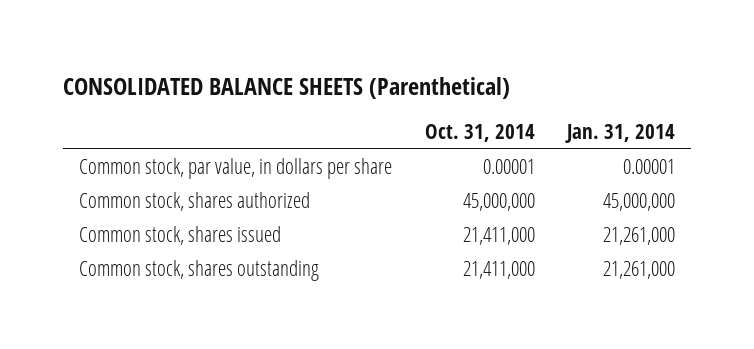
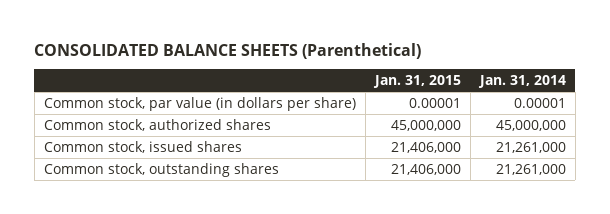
- | Oct. 31, 2014 | Jan. 31, 2014
+ | Jan. 31, 2015 | Jan. 31, 2014
- Common stock, par value, in dollars per share | 0.00001 | 0.00001
- Common stock, shares authorized | 45,000,000 | 45,000,000
- Common stock, shares issued | 21,411,000 | 21,261,000
- Common stock, shares outstanding | 21,411,000 | 21,261,000
+ Common stock, par value (in dollars per share) | 0.00001 | 0.00001
+ Common stock, authorized shares | 45,000,000 | 45,000,000
+ Common stock, issued shares | 21,406,000 | 21,261,000
+ Common stock, outstanding shares | 21,406,000 | 21,261,000

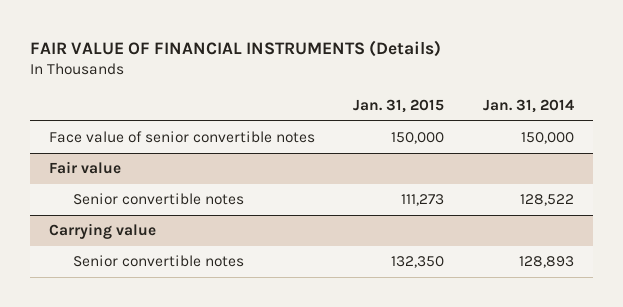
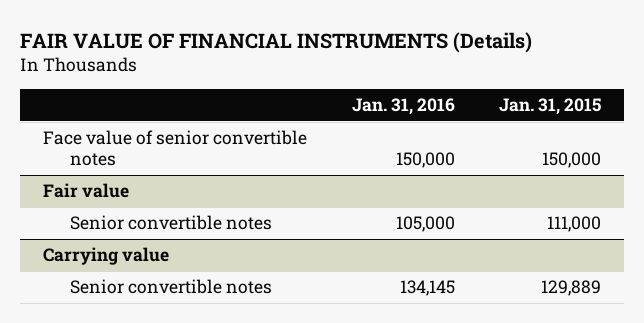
- | Jan. 31, 2015 | Jan. 31, 2014
+ | Jan. 31, 2016 | Jan. 31, 2015
@ Fair value
- Senior convertible notes | 111,273 | 128,522
+ Senior convertible notes | 105,000 | 111,000
@ Carrying value
- Senior convertible notes | 132,350 | 128,893
+ Senior convertible notes | 134,145 | 129,889

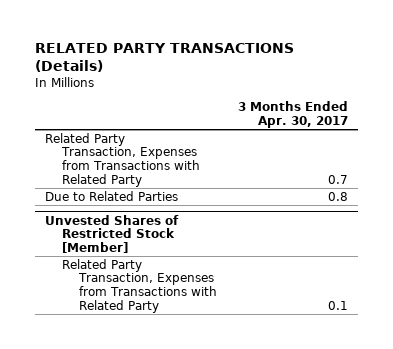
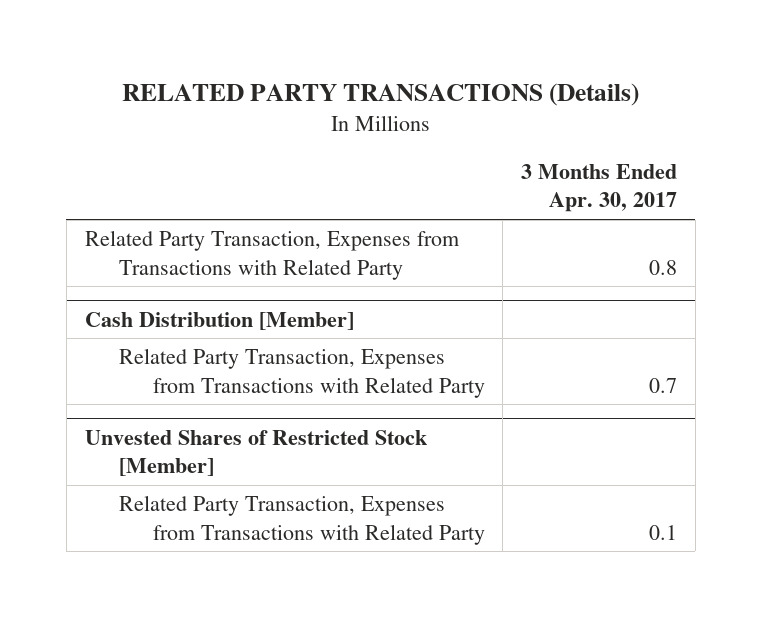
+ Related Party Transaction, Expenses from Transactions with Related Party | 0.8
+ Cash Distribution [Member]
- Due to Related Parties | 0.8

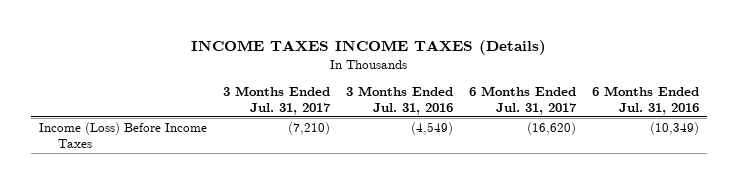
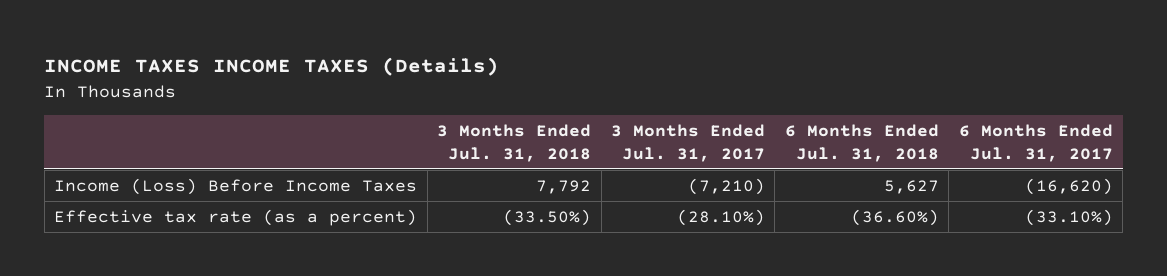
- | 3 Months Ended Jul. 31, 2017 | 3 Months Ended Jul. 31, 2016 | 6 Months Ended Jul. 31, 2017 | 6 Months Ended Jul. 31, 2016
+ | 3 Months Ended Jul. 31, 2018 | 3 Months Ended Jul. 31, 2017 | 6 Months Ended Jul. 31, 2018 | 6 Months Ended Jul. 31, 2017
+ Effective tax rate (as a percent) | (33.50%) | (28.10%) | (36.60%) | (33.10%)

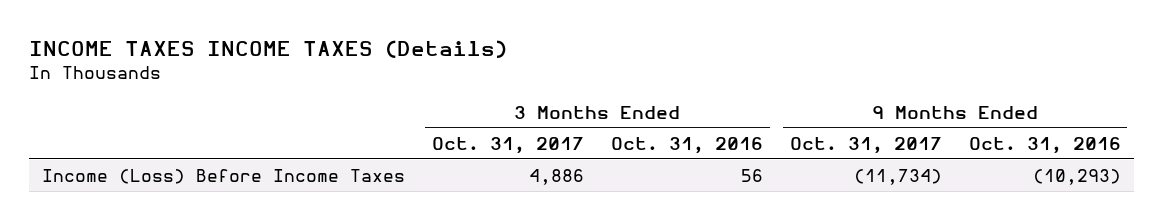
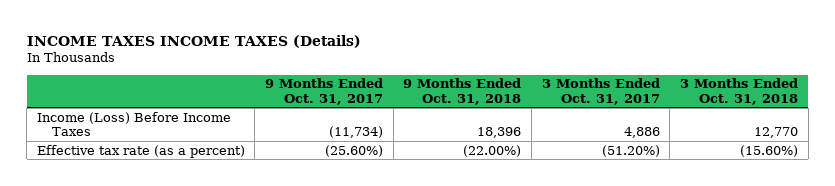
- | 3 Months Ended Oct. 31, 2017 | 3 Months Ended Oct. 31, 2016 | 9 Months Ended Oct. 31, 2017 | 9 Months Ended Oct. 31, 2016
+ | 9 Months Ended Oct. 31, 2017 | 9 Months Ended Oct. 31, 2018 | 3 Months Ended Oct. 31, 2017 | 3 Months Ended Oct. 31, 2018
+ Effective tax rate (as a percent) | (25.60%) | (22.00%) | (51.20%) | (15.60%)

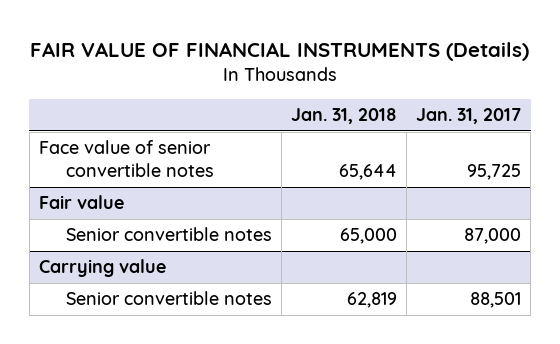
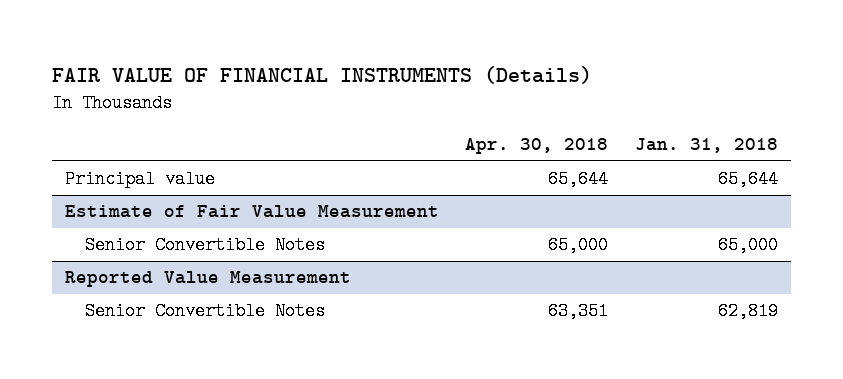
- | Jan. 31, 2018 | Jan. 31, 2017
+ | Apr. 30, 2018 | Jan. 31, 2018
- Face value of senior convertible notes | 65,644 | 95,725
- Fair value
- Senior convertible notes | 65,000 | 87,000
- Carrying value
- Senior convertible notes | 62,819 | 88,501
+ Principal value | 65,644 | 65,644
+ Estimate of Fair Value Measurement
+ Senior Convertible Notes | 65,000 | 65,000
+ Reported Value Measurement
+ Senior Convertible Notes | 63,351 | 62,819

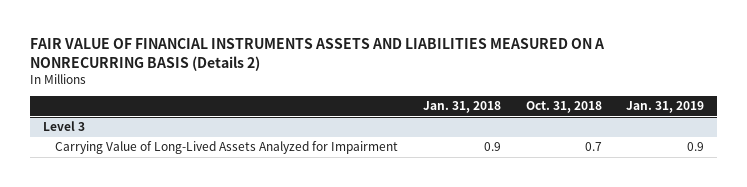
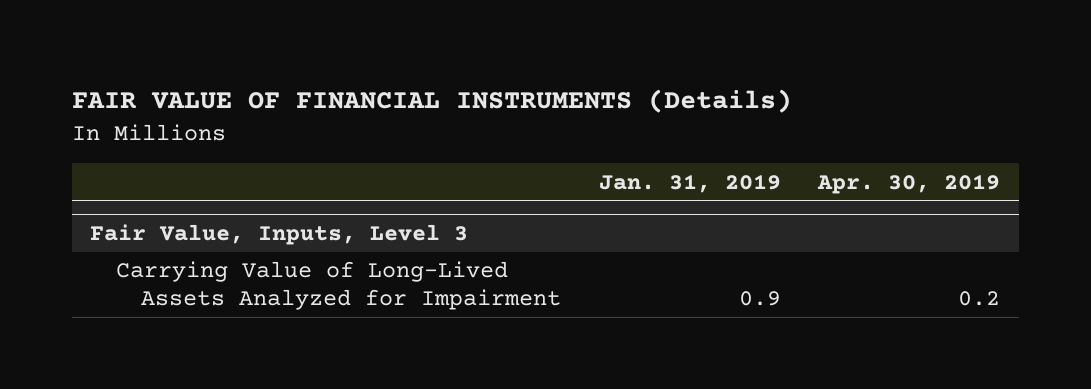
- FAIR VALUE OF FINANCIAL INSTRUMENTS ASSETS AND LIABILITIES MEASURED ON A NONRECURRING BASIS (Details 2)
+ FAIR VALUE OF FINANCIAL INSTRUMENTS (Details)
- | Jan. 31, 2018 | Oct. 31, 2018 | Jan. 31, 2019
+ | Jan. 31, 2019 | Apr. 30, 2019
- Level 3
+ Fair Value, Inputs, Level 3

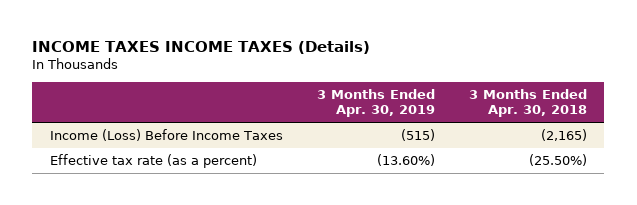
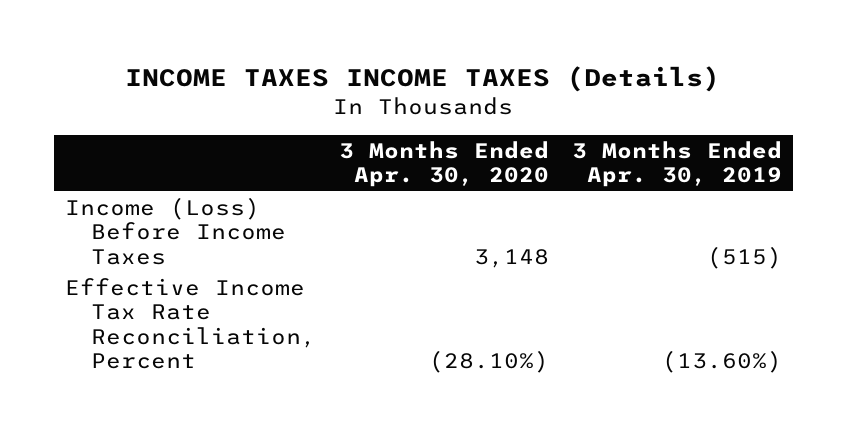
- | 3 Months Ended Apr. 30, 2019 | 3 Months Ended Apr. 30, 2018
+ | 3 Months Ended Apr. 30, 2020 | 3 Months Ended Apr. 30, 2019
- Effective tax rate (as a percent) | (13.60%) | (25.50%)
+ Effective Income Tax Rate Reconciliation, Percent | (28.10%) | (13.60%)

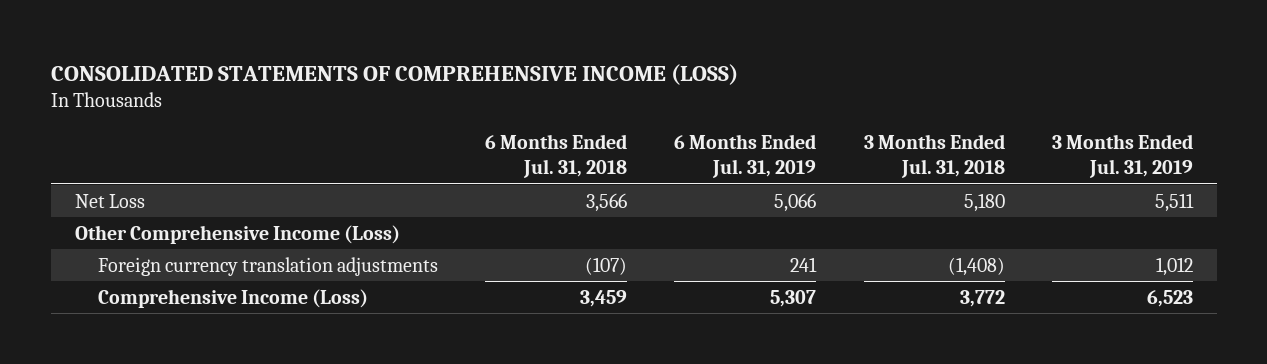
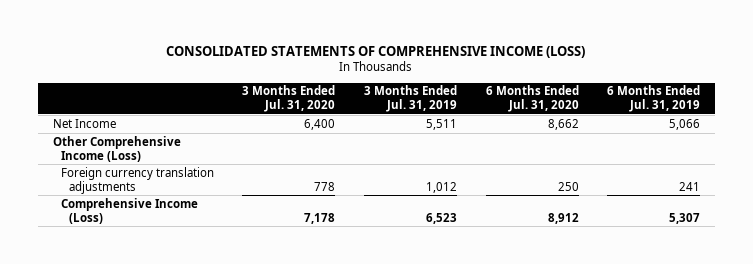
- | 6 Months Ended Jul. 31, 2018 | 6 Months Ended Jul. 31, 2019 | 3 Months Ended Jul. 31, 2018 | 3 Months Ended Jul. 31, 2019
+ | 3 Months Ended Jul. 31, 2020 | 3 Months Ended Jul. 31, 2019 | 6 Months Ended Jul. 31, 2020 | 6 Months Ended Jul. 31, 2019
- Net Loss | 3,566 | 5,066 | 5,180 | 5,511
+ Net Income | 6,400 | 5,511 | 8,662 | 5,066

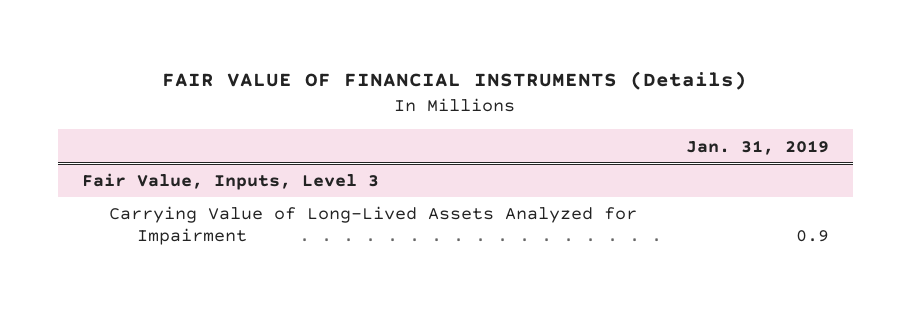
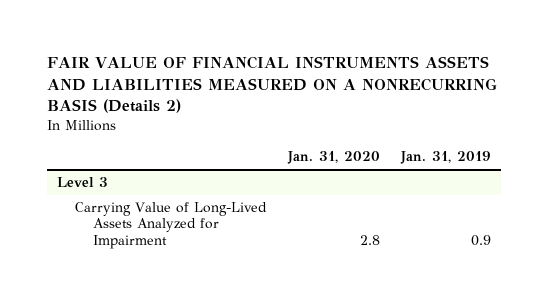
- FAIR VALUE OF FINANCIAL INSTRUMENTS (Details)
+ FAIR VALUE OF FINANCIAL INSTRUMENTS ASSETS AND LIABILITIES MEASURED ON A NONRECURRING BASIS (Details 2)
- | Jan. 31, 2019
+ | Jan. 31, 2020 | Jan. 31, 2019
- Fair Value, Inputs, Level 3
+ Level 3

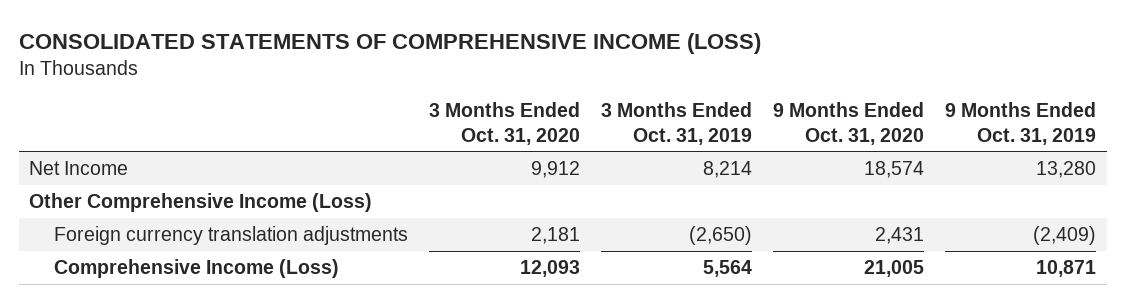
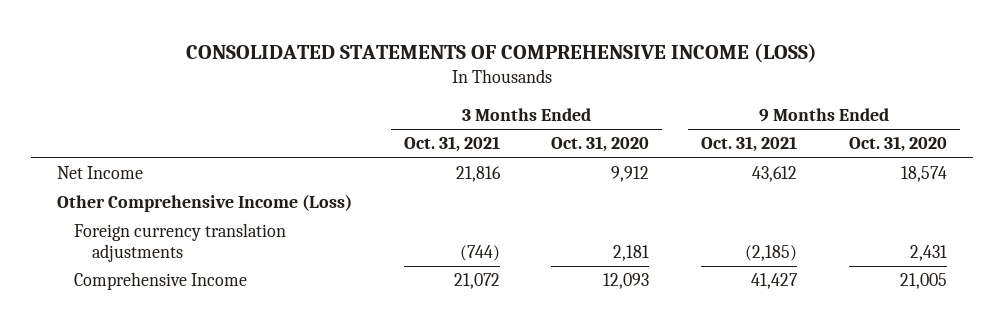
- | 3 Months Ended Oct. 31, 2020 | 3 Months Ended Oct. 31, 2019 | 9 Months Ended Oct. 31, 2020 | 9 Months Ended Oct. 31, 2019
+ | 3 Months Ended Oct. 31, 2021 | 3 Months Ended Oct. 31, 2020 | 9 Months Ended Oct. 31, 2021 | 9 Months Ended Oct. 31, 2020
- Comprehensive Income (Loss) | 12,093 | 5,564 | 21,005 | 10,871
+ Comprehensive Income | 21,072 | 12,093 | 41,427 | 21,005

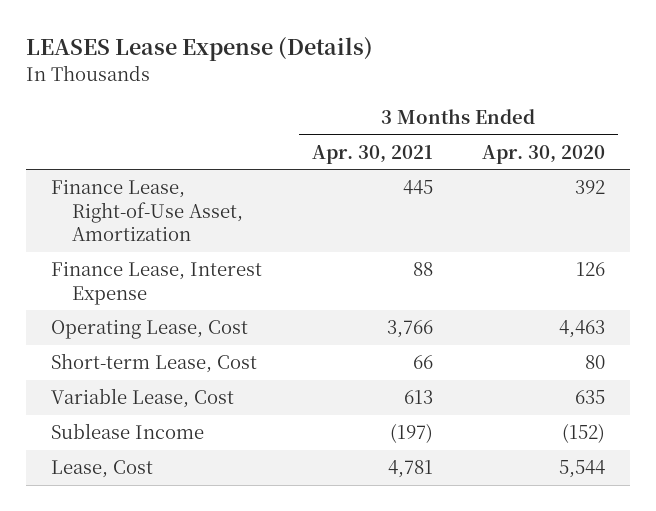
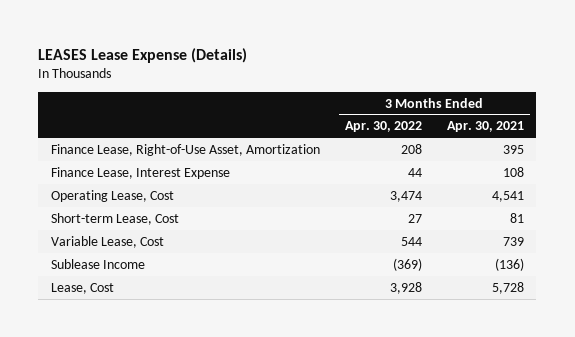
- | 3 Months Ended Apr. 30, 2021 | 3 Months Ended Apr. 30, 2020
+ | 3 Months Ended Apr. 30, 2022 | 3 Months Ended Apr. 30, 2021
- Finance Lease, Right-of-Use Asset, Amortization | 445 | 392
- Finance Lease, Interest Expense | 88 | 126
- Operating Lease, Cost | 3,766 | 4,463
- Short-term Lease, Cost | 66 | 80
- Variable Lease, Cost | 613 | 635
- Sublease Income | (197) | (152)
- Lease, Cost | 4,781 | 5,544
+ Finance Lease, Right-of-Use Asset, Amortization | 208 | 395
+ Finance Lease, Interest Expense | 44 | 108
+ Operating Lease, Cost | 3,474 | 4,541
+ Short-term Lease, Cost | 27 | 81
+ Variable Lease, Cost | 544 | 739
+ Sublease Income | (369) | (136)
+ Lease, Cost | 3,928 | 5,728

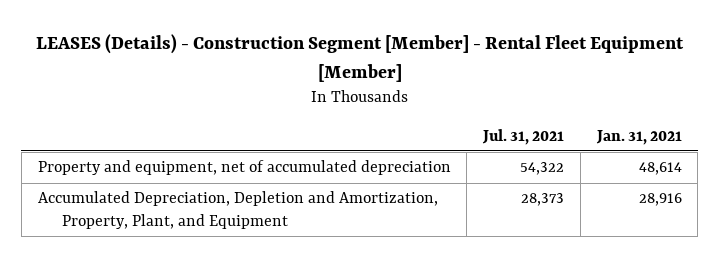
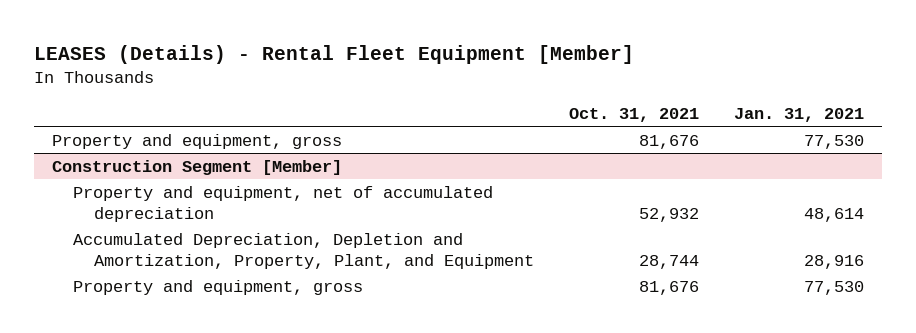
- LEASES (Details) - Construction Segment [Member] - Rental Fleet Equipment [Member]
+ LEASES (Details) - Rental Fleet Equipment [Member]
- | Jul. 31, 2021 | Jan. 31, 2021
+ | Oct. 31, 2021 | Jan. 31, 2021
+ Property and equipment, gross | 81,676 | 77,530
+ Construction Segment [Member]
+ Property and equipment, gross | 81,676 | 77,530

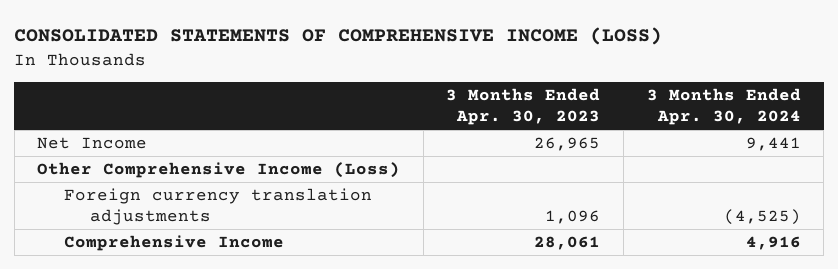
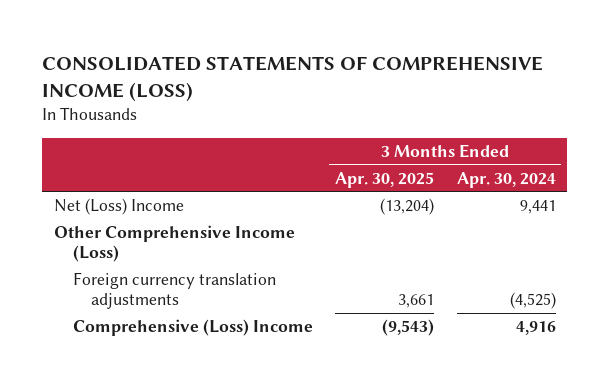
- | 3 Months Ended Apr. 30, 2023 | 3 Months Ended Apr. 30, 2024
+ | 3 Months Ended Apr. 30, 2025 | 3 Months Ended Apr. 30, 2024
- Net Income | 26,965 | 9,441
+ Net (Loss) Income | (13,204) | 9,441
- Comprehensive Income | 28,061 | 4,916
+ Comprehensive (Loss) Income | (9,543) | 4,916

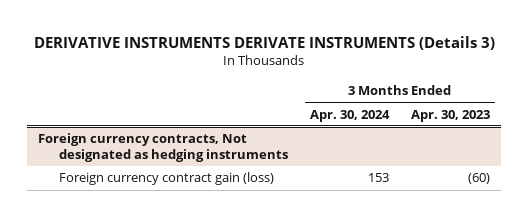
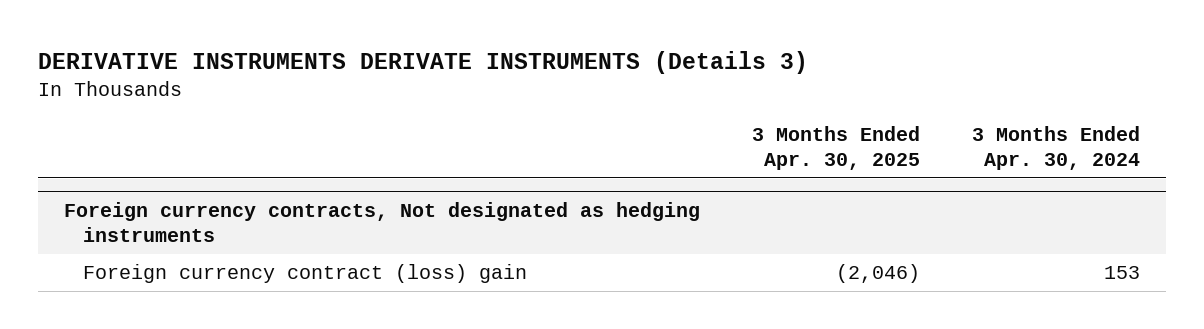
- | 3 Months Ended Apr. 30, 2024 | 3 Months Ended Apr. 30, 2023
+ | 3 Months Ended Apr. 30, 2025 | 3 Months Ended Apr. 30, 2024
@ Foreign currency contracts, Not designated as hedging instruments
- Foreign currency contract gain (loss) | 153 | (60)
+ Foreign currency contract (loss) gain | (2,046) | 153

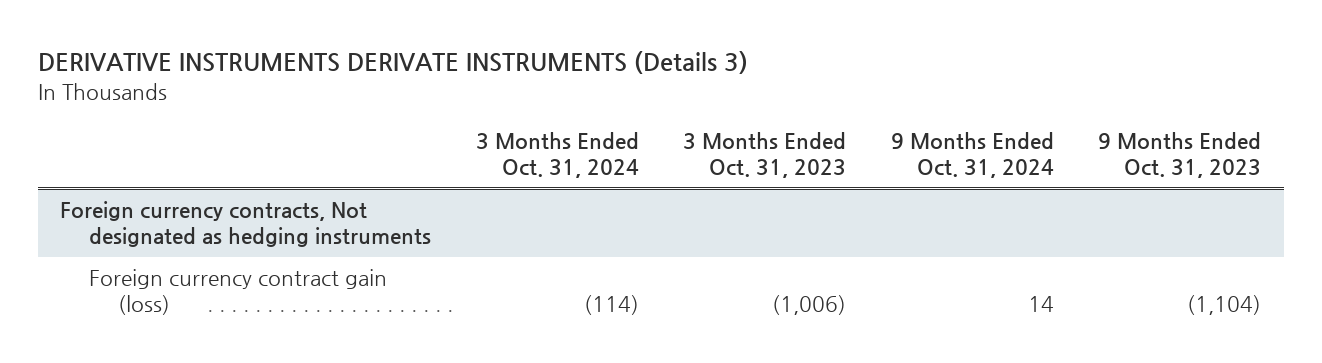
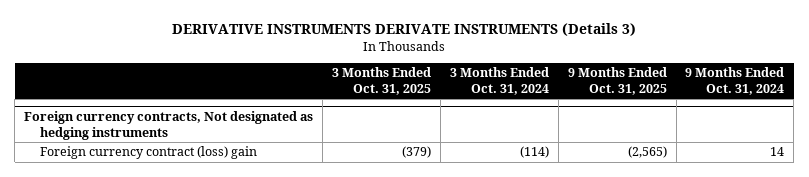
- | 3 Months Ended Oct. 31, 2024 | 3 Months Ended Oct. 31, 2023 | 9 Months Ended Oct. 31, 2024 | 9 Months Ended Oct. 31, 2023
+ | 3 Months Ended Oct. 31, 2025 | 3 Months Ended Oct. 31, 2024 | 9 Months Ended Oct. 31, 2025 | 9 Months Ended Oct. 31, 2024
@ Foreign currency contracts, Not designated as hedging instruments
- Foreign currency contract gain (loss) | (114) | (1,006) | 14 | (1,104)
+ Foreign currency contract (loss) gain | (379) | (114) | (2,565) | 14

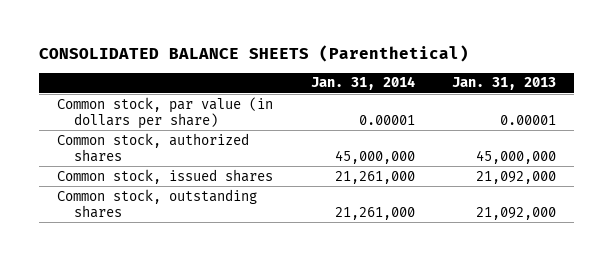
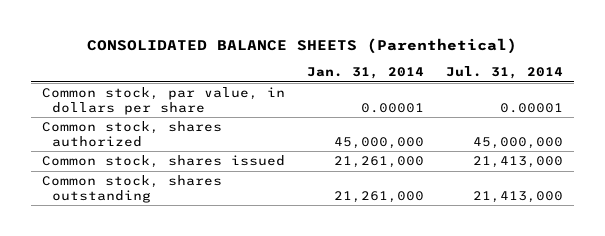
- | Jan. 31, 2014 | Jan. 31, 2013
+ | Jan. 31, 2014 | Jul. 31, 2014
- Common stock, par value (in dollars per share) | 0.00001 | 0.00001
- Common stock, authorized shares | 45,000,000 | 45,000,000
- Common stock, issued shares | 21,261,000 | 21,092,000
- Common stock, outstanding shares | 21,261,000 | 21,092,000
+ Common stock, par value, in dollars per share | 0.00001 | 0.00001
+ Common stock, shares authorized | 45,000,000 | 45,000,000
+ Common stock, shares issued | 21,261,000 | 21,413,000
+ Common stock, shares outstanding | 21,261,000 | 21,413,000

